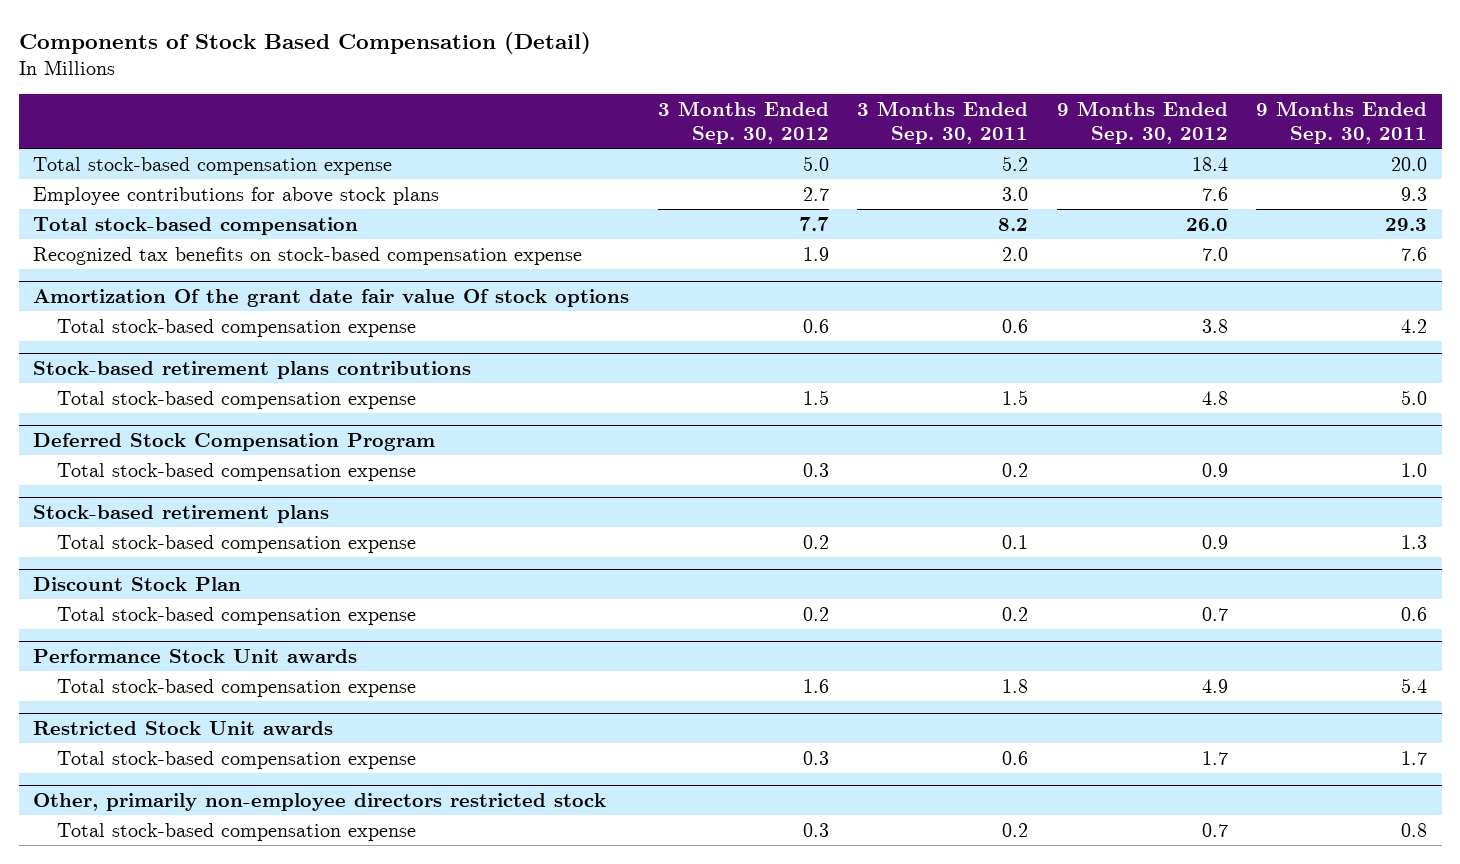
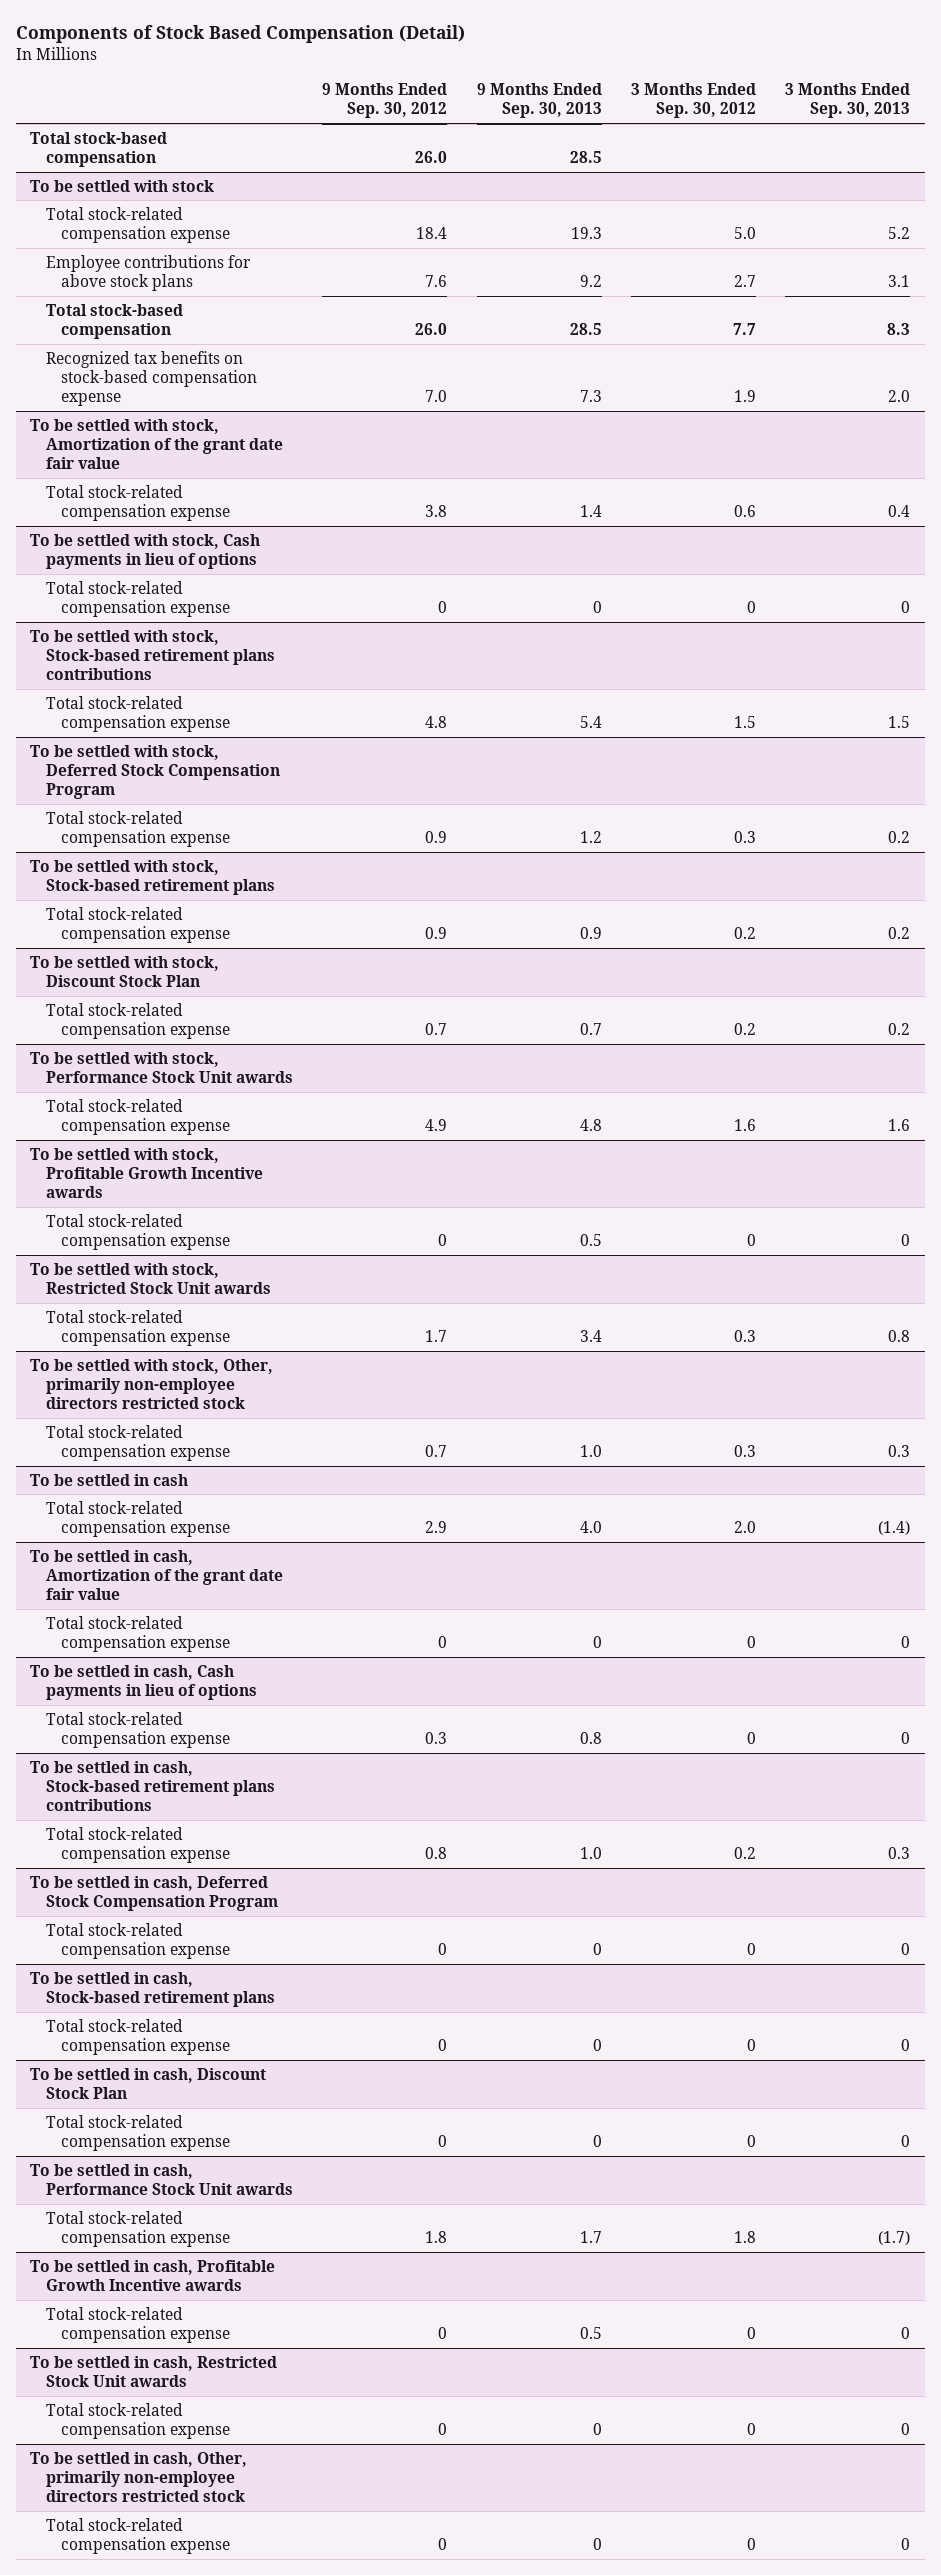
- | 3 Months Ended Sep. 30, 2012 | 3 Months Ended Sep. 30, 2011 | 9 Months Ended Sep. 30, 2012 | 9 Months Ended Sep. 30, 2011
+ | 9 Months Ended Sep. 30, 2012 | 9 Months Ended Sep. 30, 2013 | 3 Months Ended Sep. 30, 2012 | 3 Months Ended Sep. 30, 2013
- Total stock-based compensation expense | 5.0 | 5.2 | 18.4 | 20.0
+ Total stock-based compensation | 26.0 | 28.5 | |
+ To be settled with stock
+ Total stock-related compensation expense | 18.4 | 19.3 | 5.0 | 5.2
- Amortization Of the grant date fair value Of stock options
- Total stock-based compensation expense | 0.6 | 0.6 | 3.8 | 4.2
- Stock-based retirement plans contributions
- Total stock-based compensation expense | 1.5 | 1.5 | 4.8 | 5.0
- Deferred Stock Compensation Program
- Total stock-based compensation expense | 0.3 | 0.2 | 0.9 | 1.0
- Stock-based retirement plans
- Total stock-based compensation expense | 0.2 | 0.1 | 0.9 | 1.3
- Discount Stock Plan
- Total stock-based compensation expense | 0.2 | 0.2 | 0.7 | 0.6
- Performance Stock Unit awards
- Total stock-based compensation expense | 1.6 | 1.8 | 4.9 | 5.4
- Restricted Stock Unit awards
- Total stock-based compensation expense | 0.3 | 0.6 | 1.7 | 1.7
- Other, primarily non-employee directors restricted stock
- Total stock-based compensation expense | 0.3 | 0.2 | 0.7 | 0.8
+ To be settled with stock, Amortization of the grant date fair value
+ Total stock-related compensation expense | 3.8 | 1.4 | 0.6 | 0.4
+ To be settled with stock, Cash payments in lieu of options
+ Total stock-related compensation expense | 0 | 0 | 0 | 0
+ To be settled with stock, Stock-based retirement plans contributions
+ Total stock-related compensation expense | 4.8 | 5.4 | 1.5 | 1.5
+ To be settled with stock, Deferred Stock Compensation Program
+ Total stock-related compensation expense | 0.9 | 1.2 | 0.3 | 0.2
+ To be settled with stock, Stock-based retirement plans
+ Total stock-related compensation expense | 0.9 | 0.9 | 0.2 | 0.2
+ To be settled with stock, Discount Stock Plan
+ Total stock-related compensation expense | 0.7 | 0.7 | 0.2 | 0.2
+ To be settled with stock, Performance Stock Unit awards
+ Total stock-related compensation expense | 4.9 | 4.8 | 1.6 | 1.6
+ To be settled with stock, Profitable Growth Incentive awards
+ Total stock-related compensation expense | 0 | 0.5 | 0 | 0
+ To be settled with stock, Restricted Stock Unit awards
+ Total stock-related compensation expense | 1.7 | 3.4 | 0.3 | 0.8
+ To be settled with stock, Other, primarily non-employee directors restricted stock
+ Total stock-related compensation expense | 0.7 | 1.0 | 0.3 | 0.3
+ To be settled in cash
+ Total stock-related compensation expense | 2.9 | 4.0 | 2.0 | (1.4)
+ To be settled in cash, Amortization of the grant date fair value
+ Total stock-related compensation expense | 0 | 0 | 0 | 0
+ To be settled in cash, Cash payments in lieu of options
+ Total stock-related compensation expense | 0.3 | 0.8 | 0 | 0
+ To be settled in cash, Stock-based retirement plans contributions
+ Total stock-related compensation expense | 0.8 | 1.0 | 0.2 | 0.3
+ To be settled in cash, Deferred Stock Compensation Program
+ Total stock-related compensation expense | 0 | 0 | 0 | 0
+ To be settled in cash, Stock-based retirement plans
+ Total stock-related compensation expense | 0 | 0 | 0 | 0
+ To be settled in cash, Discount Stock Plan
+ Total stock-related compensation expense | 0 | 0 | 0 | 0
+ To be settled in cash, Performance Stock Unit awards
+ Total stock-related compensation expense | 1.8 | 1.7 | 1.8 | (1.7)
+ To be settled in cash, Profitable Growth Incentive awards
+ Total stock-related compensation expense | 0 | 0.5 | 0 | 0
+ To be settled in cash, Restricted Stock Unit awards
+ Total stock-related compensation expense | 0 | 0 | 0 | 0
+ To be settled in cash, Other, primarily non-employee directors restricted stock
+ Total stock-related compensation expense | 0 | 0 | 0 | 0

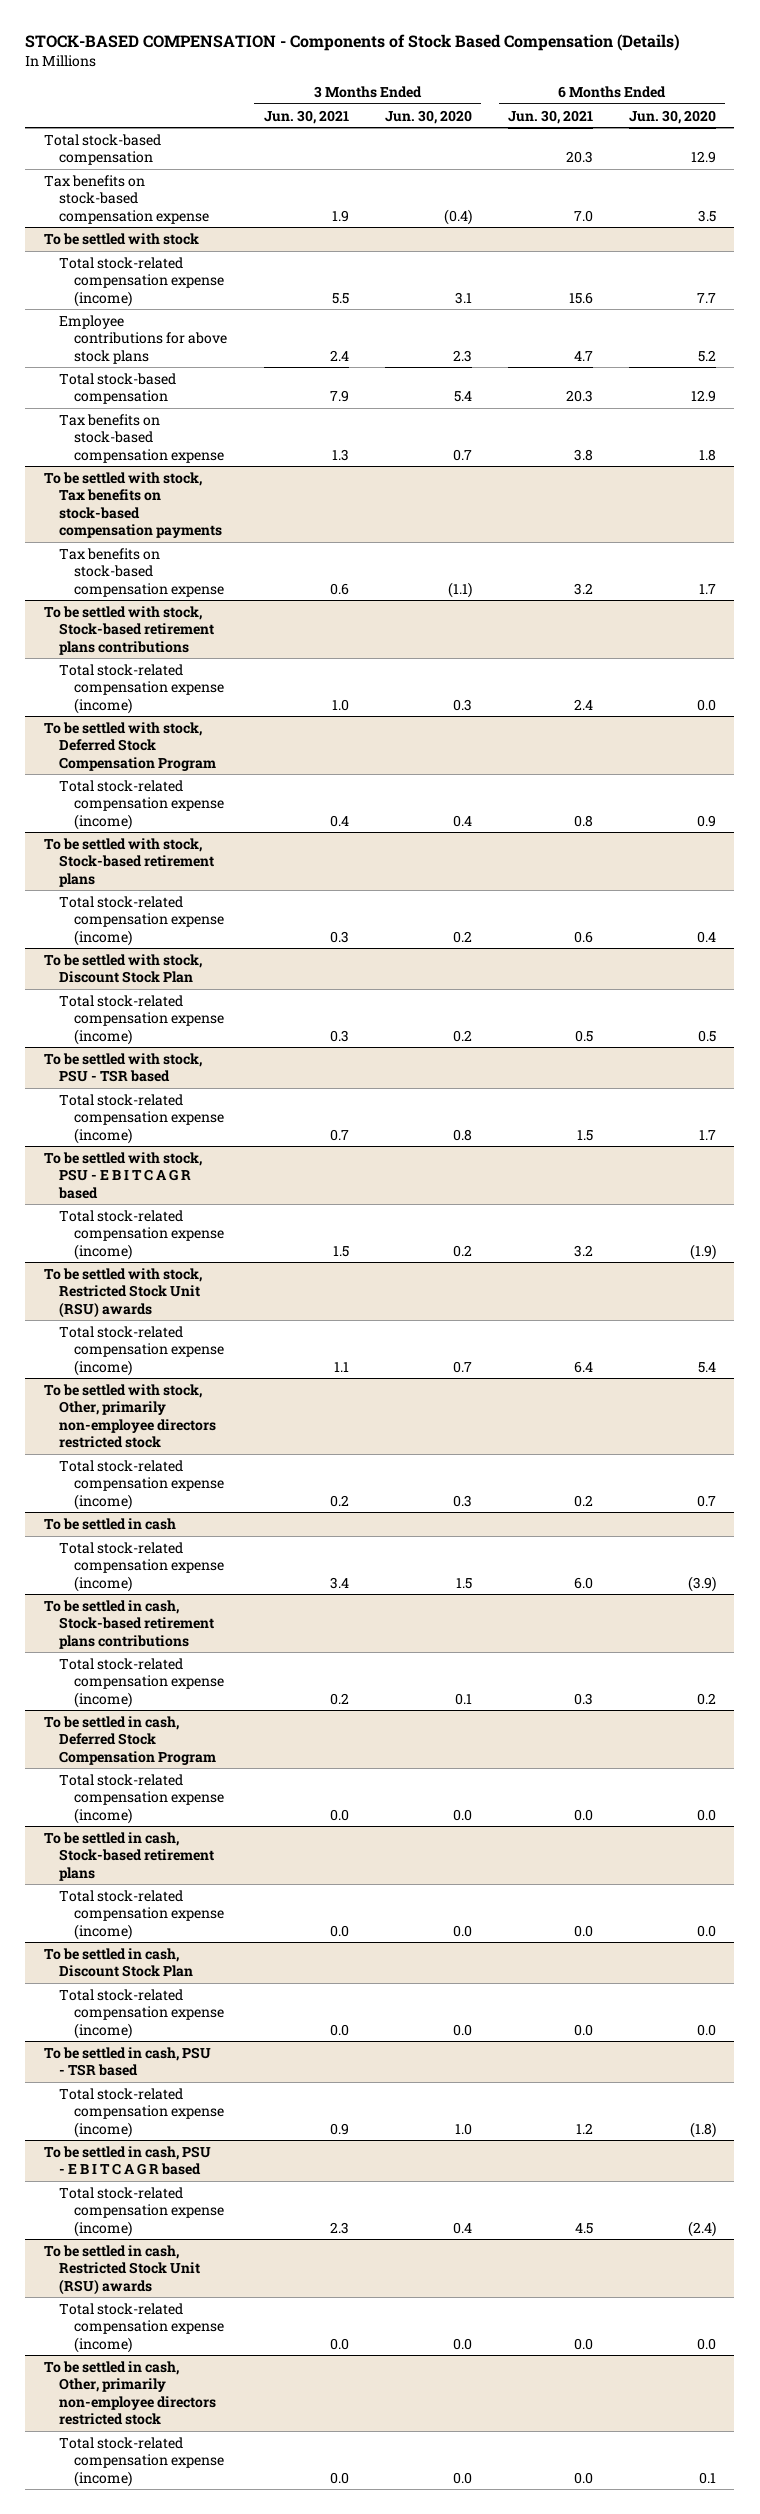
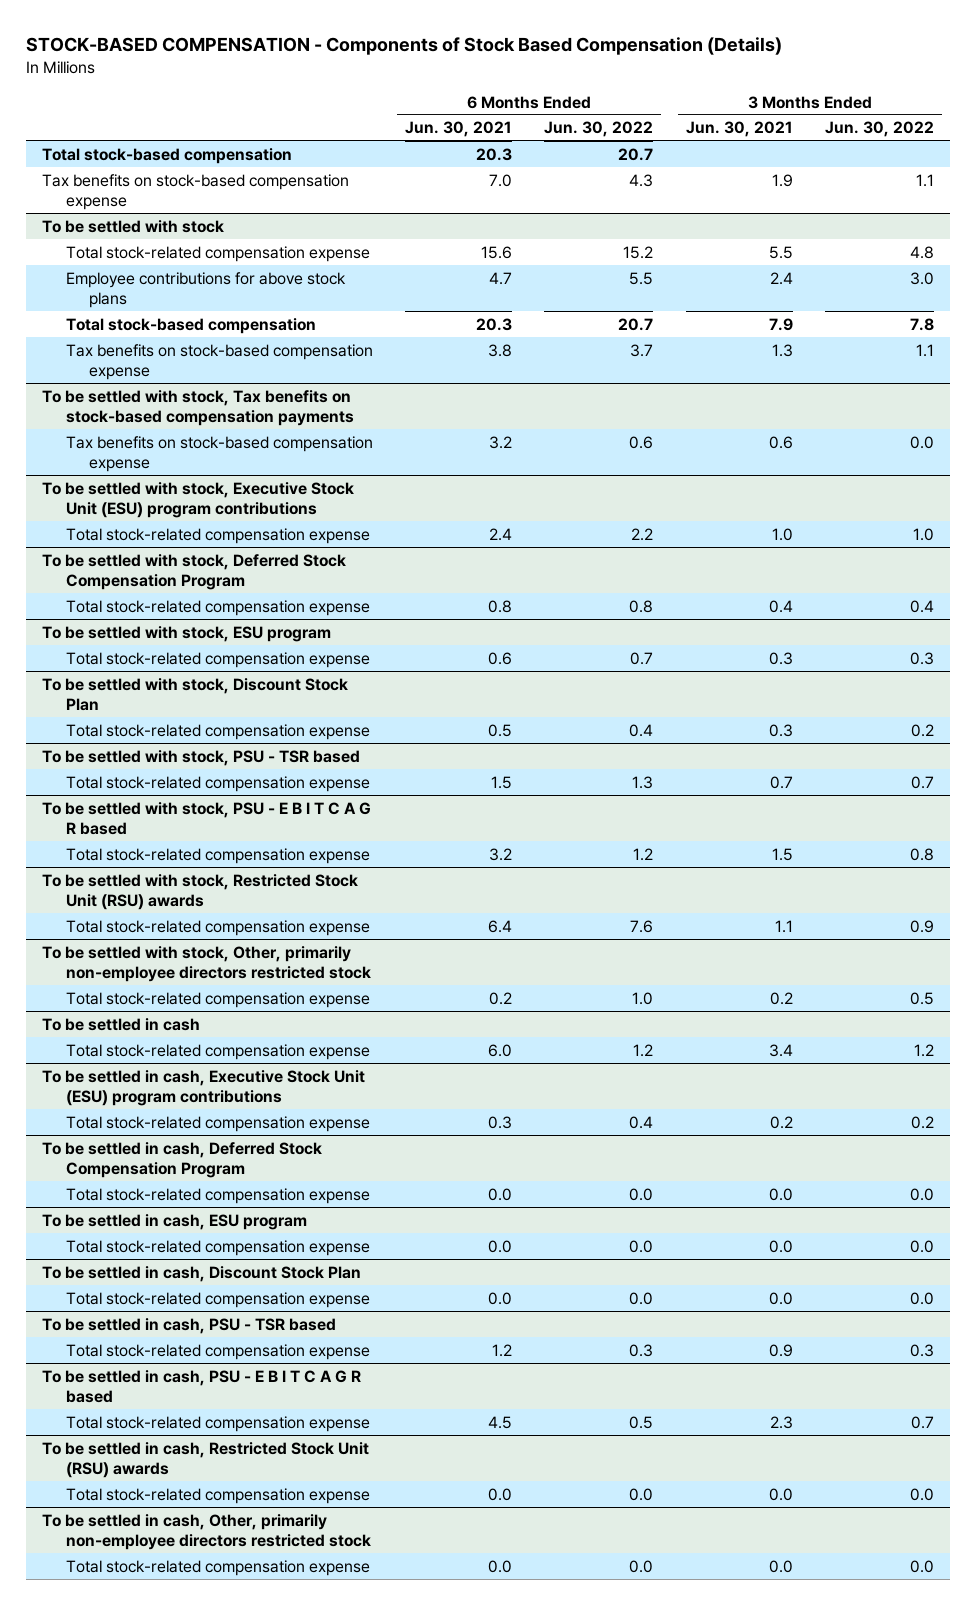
- | 3 Months Ended Jun. 30, 2021 | 3 Months Ended Jun. 30, 2020 | 6 Months Ended Jun. 30, 2021 | 6 Months Ended Jun. 30, 2020
+ | 6 Months Ended Jun. 30, 2021 | 6 Months Ended Jun. 30, 2022 | 3 Months Ended Jun. 30, 2021 | 3 Months Ended Jun. 30, 2022
@ To be settled with stock
- Total stock-related compensation expense (income) | 5.5 | 3.1 | 15.6 | 7.7
+ Total stock-related compensation expense | 15.6 | 15.2 | 5.5 | 4.8
- To be settled with stock, Stock-based retirement plans contributions
- Total stock-related compensation expense (income) | 1.0 | 0.3 | 2.4 | 0.0
+ To be settled with stock, Executive Stock Unit (ESU) program contributions
+ Total stock-related compensation expense | 2.4 | 2.2 | 1.0 | 1.0
@ To be settled with stock, Deferred Stock Compensation Program
- Total stock-related compensation expense (income) | 0.4 | 0.4 | 0.8 | 0.9
- To be settled with stock, Stock-based retirement plans
- Total stock-related compensation expense (income) | 0.3 | 0.2 | 0.6 | 0.4
@ To be settled with stock, Deferred Stock Compensation Program
+ Total stock-related compensation expense | 0.8 | 0.8 | 0.4 | 0.4
+ To be settled with stock, ESU program
+ Total stock-related compensation expense | 0.6 | 0.7 | 0.3 | 0.3
@ To be settled with stock, Discount Stock Plan
- Total stock-related compensation expense (income) | 0.3 | 0.2 | 0.5 | 0.5
+ Total stock-related compensation expense | 0.5 | 0.4 | 0.3 | 0.2
@ To be settled with stock, PSU - TSR based
- Total stock-related compensation expense (income) | 0.7 | 0.8 | 1.5 | 1.7
+ Total stock-related compensation expense | 1.5 | 1.3 | 0.7 | 0.7
@ To be settled with stock, PSU - E B I T C A G R based
- Total stock-related compensation expense (income) | 1.5 | 0.2 | 3.2 | (1.9)
+ Total stock-related compensation expense | 3.2 | 1.2 | 1.5 | 0.8
@ To be settled with stock, Restricted Stock Unit (RSU) awards
- Total stock-related compensation expense (income) | 1.1 | 0.7 | 6.4 | 5.4
+ Total stock-related compensation expense | 6.4 | 7.6 | 1.1 | 0.9
@ To be settled with stock, Other, primarily non-employee directors restricted stock
- Total stock-related compensation expense (income) | 0.2 | 0.3 | 0.2 | 0.7
+ Total stock-related compensation expense | 0.2 | 1.0 | 0.2 | 0.5
@ To be settled in cash
- Total stock-related compensation expense (income) | 3.4 | 1.5 | 6.0 | (3.9)
- To be settled in cash, Stock-based retirement plans contributions
- Total stock-related compensation expense (income) | 0.2 | 0.1 | 0.3 | 0.2
@ To be settled in cash
+ Total stock-related compensation expense | 6.0 | 1.2 | 3.4 | 1.2
+ To be settled in cash, Executive Stock Unit (ESU) program contributions
+ Total stock-related compensation expense | 0.3 | 0.4 | 0.2 | 0.2
@ To be settled in cash, Deferred Stock Compensation Program
- Total stock-related compensation expense (income) | 0.0 | 0.0 | 0.0 | 0.0
- To be settled in cash, Stock-based retirement plans
- Total stock-related compensation expense (income) | 0.0 | 0.0 | 0.0 | 0.0
@ To be settled in cash, Deferred Stock Compensation Program
+ Total stock-related compensation expense | 0.0 | 0.0 | 0.0 | 0.0
+ To be settled in cash, ESU program
+ Total stock-related compensation expense | 0.0 | 0.0 | 0.0 | 0.0
@ To be settled in cash, Discount Stock Plan
- Total stock-related compensation expense (income) | 0.0 | 0.0 | 0.0 | 0.0
+ Total stock-related compensation expense | 0.0 | 0.0 | 0.0 | 0.0
@ To be settled in cash, PSU - TSR based
- Total stock-related compensation expense (income) | 0.9 | 1.0 | 1.2 | (1.8)
+ Total stock-related compensation expense | 1.2 | 0.3 | 0.9 | 0.3
@ To be settled in cash, PSU - E B I T C A G R based
- Total stock-related compensation expense (income) | 2.3 | 0.4 | 4.5 | (2.4)
+ Total stock-related compensation expense | 4.5 | 0.5 | 2.3 | 0.7
@ To be settled in cash, Restricted Stock Unit (RSU) awards
- Total stock-related compensation expense (income) | 0.0 | 0.0 | 0.0 | 0.0
+ Total stock-related compensation expense | 0.0 | 0.0 | 0.0 | 0.0
@ To be settled in cash, Other, primarily non-employee directors restricted stock
- Total stock-related compensation expense (income) | 0.0 | 0.0 | 0.0 | 0.1
+ Total stock-related compensation expense | 0.0 | 0.0 | 0.0 | 0.0

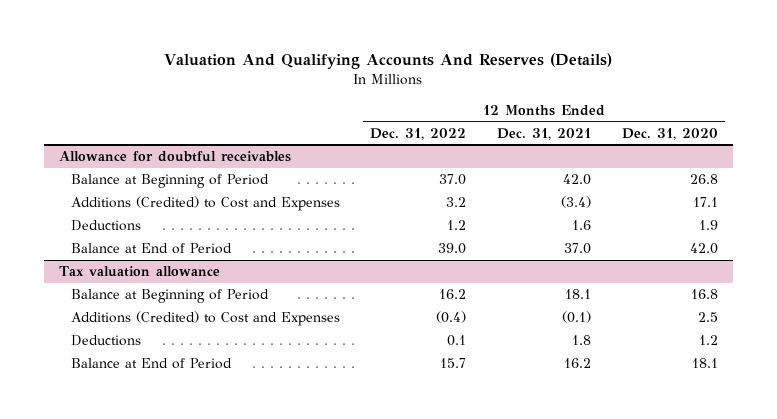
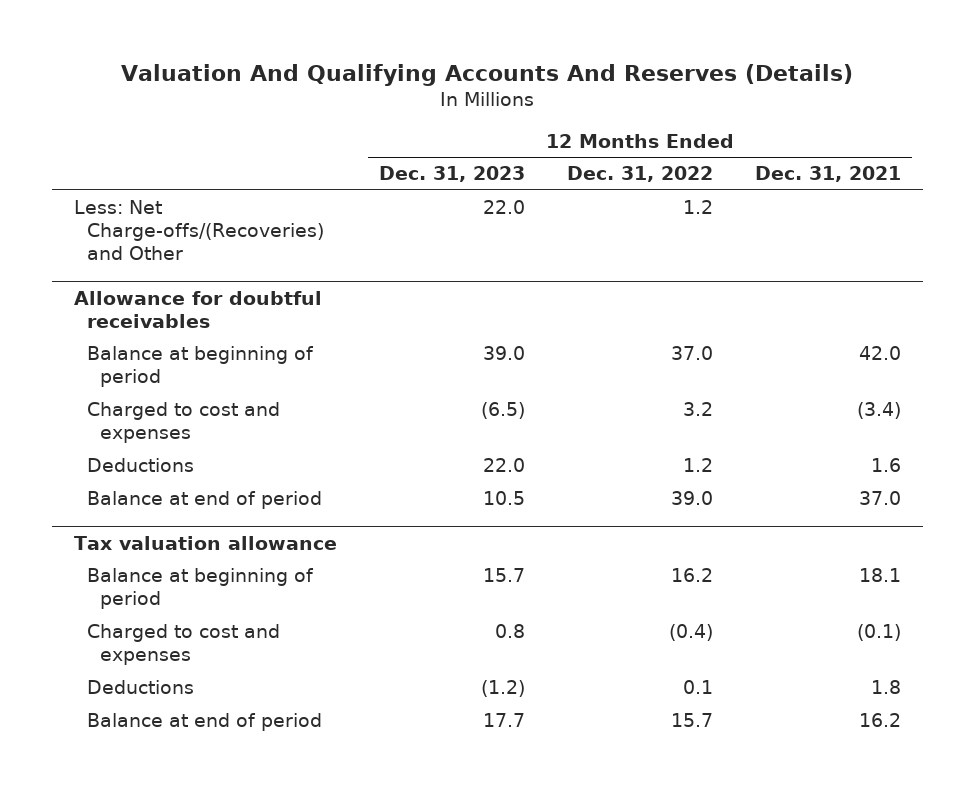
- | 12 Months Ended Dec. 31, 2022 | 12 Months Ended Dec. 31, 2021 | 12 Months Ended Dec. 31, 2020
+ | 12 Months Ended Dec. 31, 2023 | 12 Months Ended Dec. 31, 2022 | 12 Months Ended Dec. 31, 2021
+ Less: Net Charge-offs/(Recoveries) and Other | 22.0 | 1.2 |
@ Allowance for doubtful receivables
- Balance at Beginning of Period | 37.0 | 42.0 | 26.8
- Additions (Credited) to Cost and Expenses | 3.2 | (3.4) | 17.1
+ Balance at beginning of period | 39.0 | 37.0 | 42.0
+ Charged to cost and expenses | (6.5) | 3.2 | (3.4)
- Balance at End of Period | 39.0 | 37.0 | 42.0
+ Balance at end of period | 10.5 | 39.0 | 37.0
@ Tax valuation allowance
- Balance at Beginning of Period | 16.2 | 18.1 | 16.8
- Additions (Credited) to Cost and Expenses | (0.4) | (0.1) | 2.5
+ Balance at beginning of period | 15.7 | 16.2 | 18.1
+ Charged to cost and expenses | 0.8 | (0.4) | (0.1)
- Balance at End of Period | 15.7 | 16.2 | 18.1
+ Balance at end of period | 17.7 | 15.7 | 16.2

